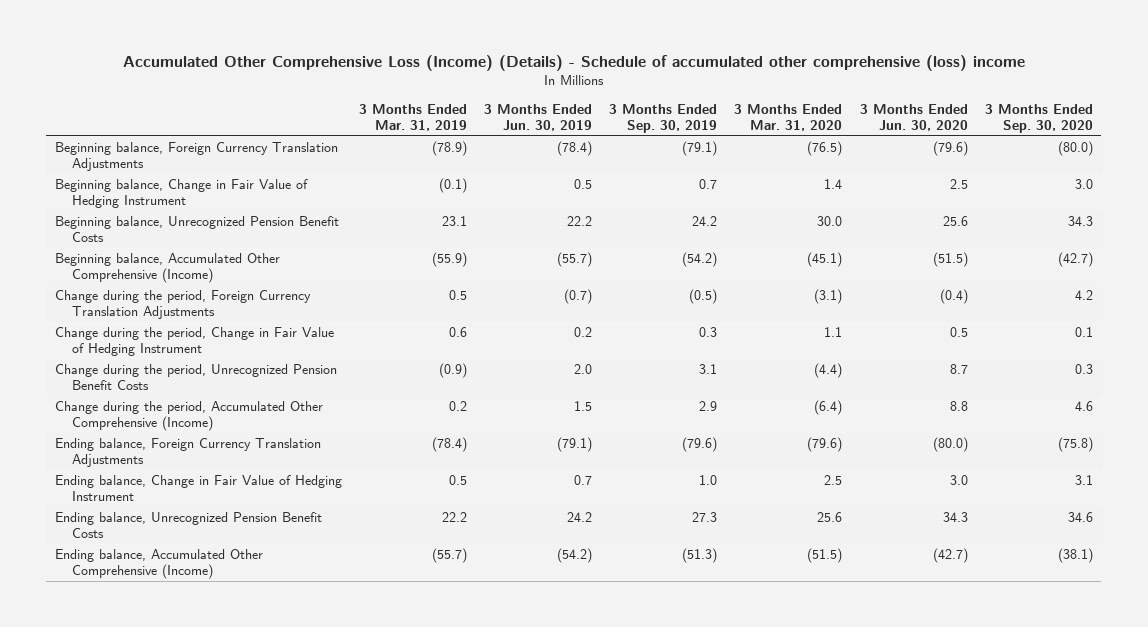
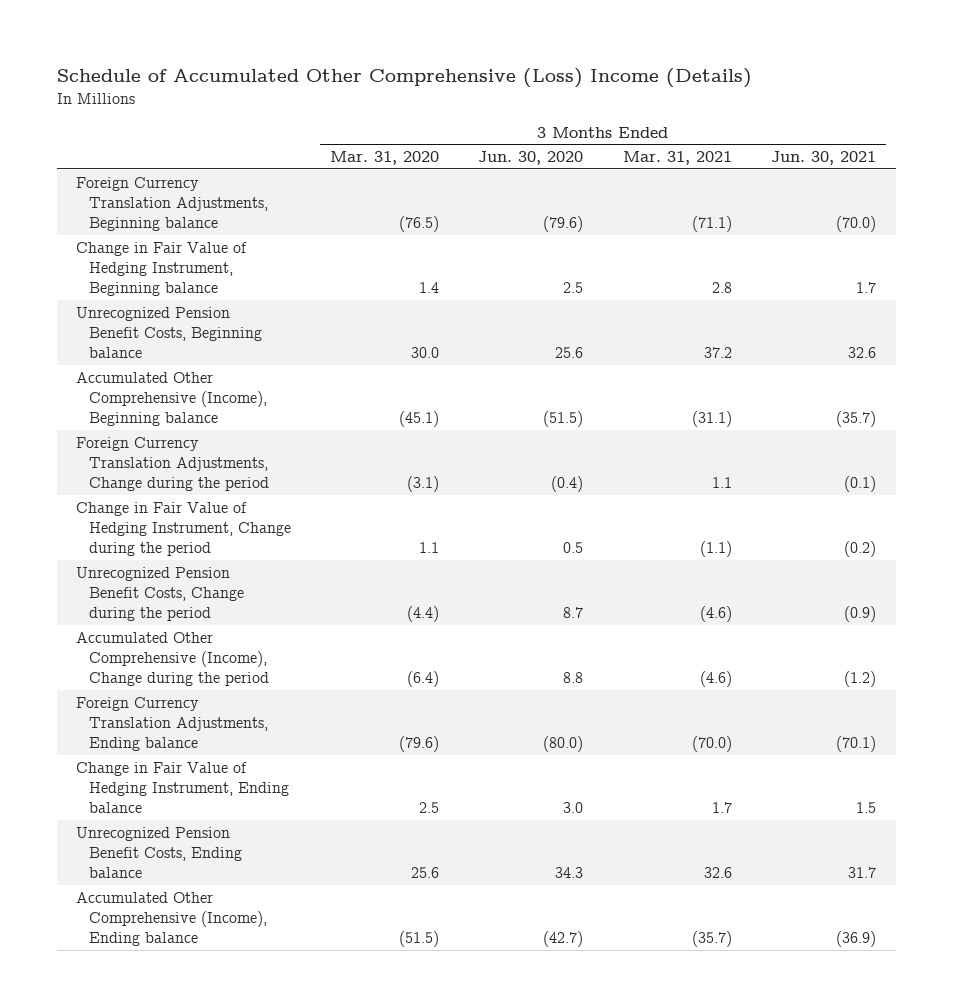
- Accumulated Other Comprehensive Loss (Income) (Details) - Schedule of accumulated other comprehensive (loss) income
+ Schedule of Accumulated Other Comprehensive (Loss) Income (Details)
- | 3 Months Ended Mar. 31, 2019 | 3 Months Ended Jun. 30, 2019 | 3 Months Ended Sep. 30, 2019 | 3 Months Ended Mar. 31, 2020 | 3 Months Ended Jun. 30, 2020 | 3 Months Ended Sep. 30, 2020
+ | 3 Months Ended Mar. 31, 2020 | 3 Months Ended Jun. 30, 2020 | 3 Months Ended Mar. 31, 2021 | 3 Months Ended Jun. 30, 2021
- Beginning balance, Foreign Currency Translation Adjustments | (78.9) | (78.4) | (79.1) | (76.5) | (79.6) | (80.0)
- Beginning balance, Change in Fair Value of Hedging Instrument | (0.1) | 0.5 | 0.7 | 1.4 | 2.5 | 3.0
- Beginning balance, Unrecognized Pension Benefit Costs | 23.1 | 22.2 | 24.2 | 30.0 | 25.6 | 34.3
- Beginning balance, Accumulated Other Comprehensive (Income) | (55.9) | (55.7) | (54.2) | (45.1) | (51.5) | (42.7)
- Change during the period, Foreign Currency Translation Adjustments | 0.5 | (0.7) | (0.5) | (3.1) | (0.4) | 4.2
- Change during the period, Change in Fair Value of Hedging Instrument | 0.6 | 0.2 | 0.3 | 1.1 | 0.5 | 0.1
- Change during the period, Unrecognized Pension Benefit Costs | (0.9) | 2.0 | 3.1 | (4.4) | 8.7 | 0.3
- Change during the period, Accumulated Other Comprehensive (Income) | 0.2 | 1.5 | 2.9 | (6.4) | 8.8 | 4.6
- Ending balance, Foreign Currency Translation Adjustments | (78.4) | (79.1) | (79.6) | (79.6) | (80.0) | (75.8)
- Ending balance, Change in Fair Value of Hedging Instrument | 0.5 | 0.7 | 1.0 | 2.5 | 3.0 | 3.1
- Ending balance, Unrecognized Pension Benefit Costs | 22.2 | 24.2 | 27.3 | 25.6 | 34.3 | 34.6
- Ending balance, Accumulated Other Comprehensive (Income) | (55.7) | (54.2) | (51.3) | (51.5) | (42.7) | (38.1)
+ Foreign Currency Translation Adjustments, Beginning balance | (76.5) | (79.6) | (71.1) | (70.0)
+ Change in Fair Value of Hedging Instrument, Beginning balance | 1.4 | 2.5 | 2.8 | 1.7
+ Unrecognized Pension Benefit Costs, Beginning balance | 30.0 | 25.6 | 37.2 | 32.6
+ Accumulated Other Comprehensive (Income), Beginning balance | (45.1) | (51.5) | (31.1) | (35.7)
+ Foreign Currency Translation Adjustments, Change during the period | (3.1) | (0.4) | 1.1 | (0.1)
+ Change in Fair Value of Hedging Instrument, Change during the period | 1.1 | 0.5 | (1.1) | (0.2)
+ Unrecognized Pension Benefit Costs, Change during the period | (4.4) | 8.7 | (4.6) | (0.9)
+ Accumulated Other Comprehensive (Income), Change during the period | (6.4) | 8.8 | (4.6) | (1.2)
+ Foreign Currency Translation Adjustments, Ending balance | (79.6) | (80.0) | (70.0) | (70.1)
+ Change in Fair Value of Hedging Instrument, Ending balance | 2.5 | 3.0 | 1.7 | 1.5
+ Unrecognized Pension Benefit Costs, Ending balance | 25.6 | 34.3 | 32.6 | 31.7
+ Accumulated Other Comprehensive (Income), Ending balance | (51.5) | (42.7) | (35.7) | (36.9)

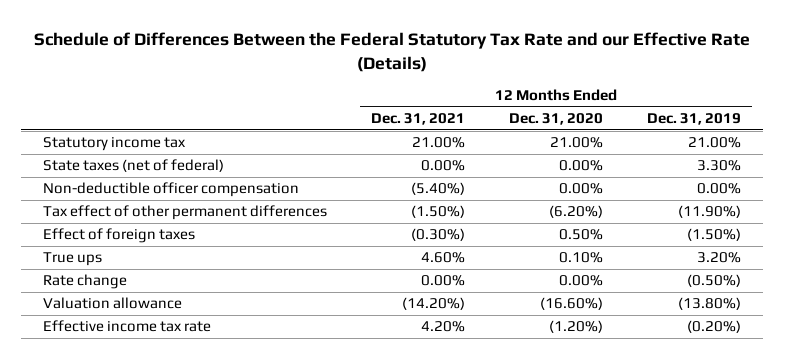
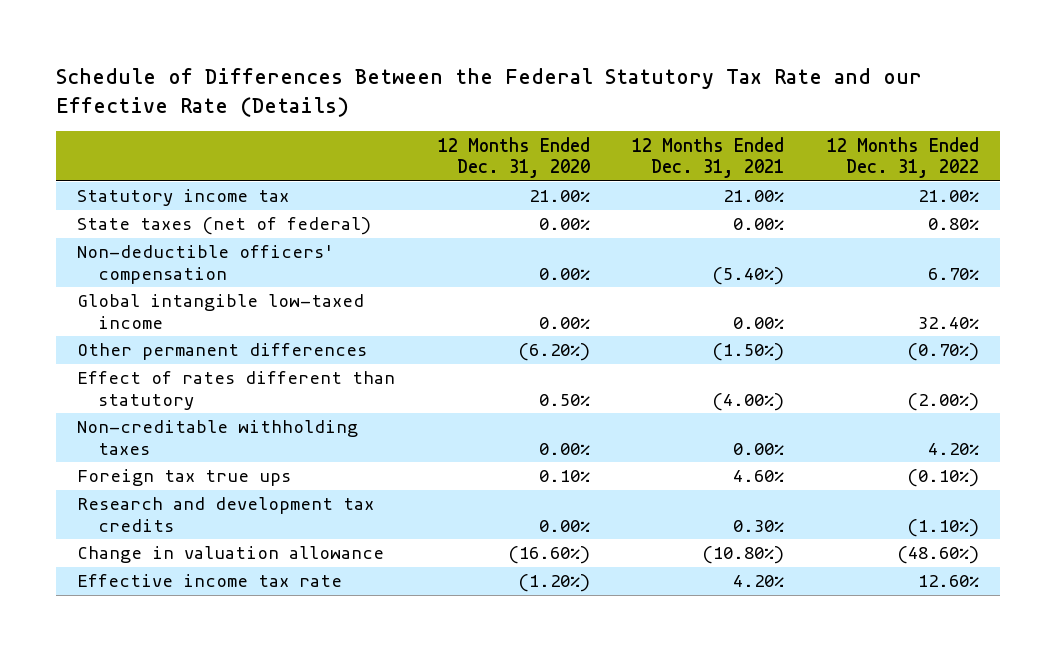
- | 12 Months Ended Dec. 31, 2021 | 12 Months Ended Dec. 31, 2020 | 12 Months Ended Dec. 31, 2019
+ | 12 Months Ended Dec. 31, 2020 | 12 Months Ended Dec. 31, 2021 | 12 Months Ended Dec. 31, 2022
- Non-deductible officer compensation | (5.40%) | 0.00% | 0.00%
- Tax effect of other permanent differences | (1.50%) | (6.20%) | (11.90%)
- Effect of foreign taxes | (0.30%) | 0.50% | (1.50%)
- True ups | 4.60% | 0.10% | 3.20%
- Rate change | 0.00% | 0.00% | (0.50%)
- Valuation allowance | (14.20%) | (16.60%) | (13.80%)
+ Non-deductible officers' compensation | 0.00% | (5.40%) | 6.70%
+ Global intangible low-taxed income | 0.00% | 0.00% | 32.40%
+ Other permanent differences | (6.20%) | (1.50%) | (0.70%)
+ Effect of rates different than statutory | 0.50% | (4.00%) | (2.00%)
+ Non-creditable withholding taxes | 0.00% | 0.00% | 4.20%
+ Foreign tax true ups | 0.10% | 4.60% | (0.10%)
+ Research and development tax credits | 0.00% | 0.30% | (1.10%)
+ Change in valuation allowance | (16.60%) | (10.80%) | (48.60%)

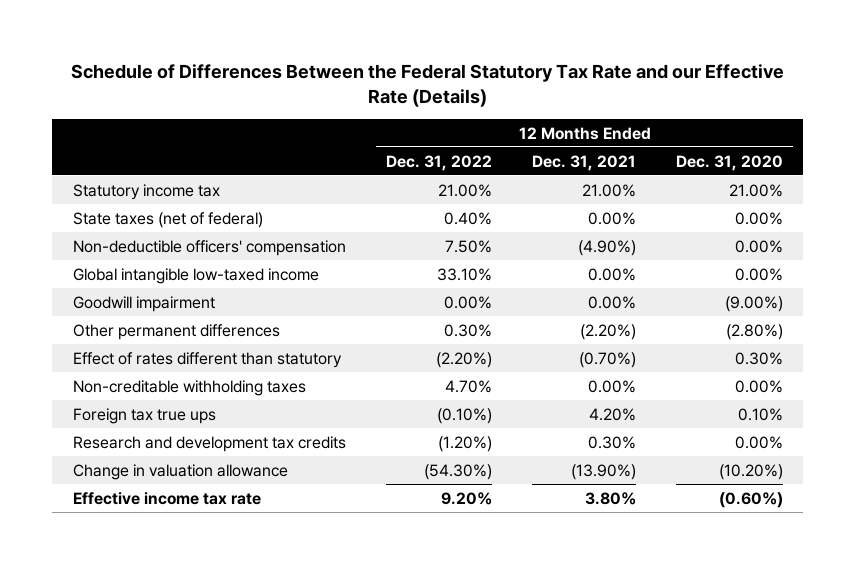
- | 12 Months Ended Dec. 31, 2020 | 12 Months Ended Dec. 31, 2021 | 12 Months Ended Dec. 31, 2022
+ | 12 Months Ended Dec. 31, 2022 | 12 Months Ended Dec. 31, 2021 | 12 Months Ended Dec. 31, 2020
- State taxes (net of federal) | 0.00% | 0.00% | 0.80%
- Non-deductible officers' compensation | 0.00% | (5.40%) | 6.70%
- Global intangible low-taxed income | 0.00% | 0.00% | 32.40%
- Other permanent differences | (6.20%) | (1.50%) | (0.70%)
- Effect of rates different than statutory | 0.50% | (4.00%) | (2.00%)
- Non-creditable withholding taxes | 0.00% | 0.00% | 4.20%
- Foreign tax true ups | 0.10% | 4.60% | (0.10%)
- Research and development tax credits | 0.00% | 0.30% | (1.10%)
- Change in valuation allowance | (16.60%) | (10.80%) | (48.60%)
- Effective income tax rate | (1.20%) | 4.20% | 12.60%
+ State taxes (net of federal) | 0.40% | 0.00% | 0.00%
+ Non-deductible officers' compensation | 7.50% | (4.90%) | 0.00%
+ Global intangible low-taxed income | 33.10% | 0.00% | 0.00%
+ Goodwill impairment | 0.00% | 0.00% | (9.00%)
+ Other permanent differences | 0.30% | (2.20%) | (2.80%)
+ Effect of rates different than statutory | (2.20%) | (0.70%) | 0.30%
+ Non-creditable withholding taxes | 4.70% | 0.00% | 0.00%
+ Foreign tax true ups | (0.10%) | 4.20% | 0.10%
+ Research and development tax credits | (1.20%) | 0.30% | 0.00%
+ Change in valuation allowance | (54.30%) | (13.90%) | (10.20%)
+ Effective income tax rate | 9.20% | 3.80% | (0.60%)

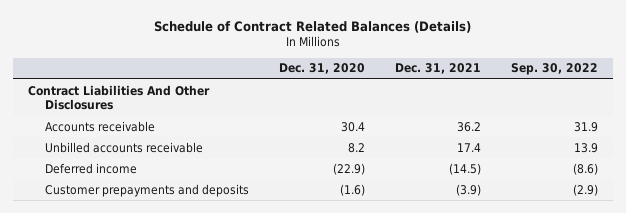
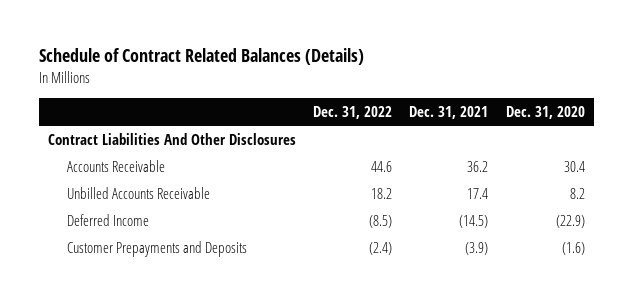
- | Dec. 31, 2020 | Dec. 31, 2021 | Sep. 30, 2022
+ | Dec. 31, 2022 | Dec. 31, 2021 | Dec. 31, 2020
- Accounts receivable | 30.4 | 36.2 | 31.9
- Unbilled accounts receivable | 8.2 | 17.4 | 13.9
- Deferred income | (22.9) | (14.5) | (8.6)
- Customer prepayments and deposits | (1.6) | (3.9) | (2.9)
+ Accounts Receivable | 44.6 | 36.2 | 30.4
+ Unbilled Accounts Receivable | 18.2 | 17.4 | 8.2
+ Deferred Income | (8.5) | (14.5) | (22.9)
+ Customer Prepayments and Deposits | (2.4) | (3.9) | (1.6)

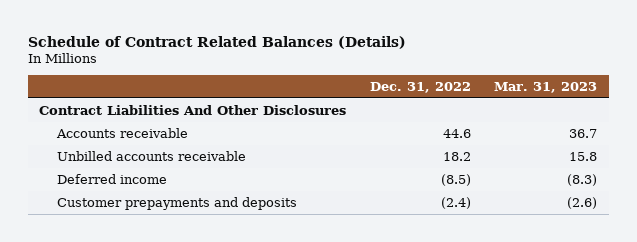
- | Dec. 31, 2022 | Dec. 31, 2021 | Dec. 31, 2020
+ | Dec. 31, 2022 | Mar. 31, 2023
- Accounts Receivable | 44.6 | 36.2 | 30.4
- Unbilled Accounts Receivable | 18.2 | 17.4 | 8.2
- Deferred Income | (8.5) | (14.5) | (22.9)
- Customer Prepayments and Deposits | (2.4) | (3.9) | (1.6)
+ Accounts receivable | 44.6 | 36.7
+ Unbilled accounts receivable | 18.2 | 15.8
+ Deferred income | (8.5) | (8.3)
+ Customer prepayments and deposits | (2.4) | (2.6)

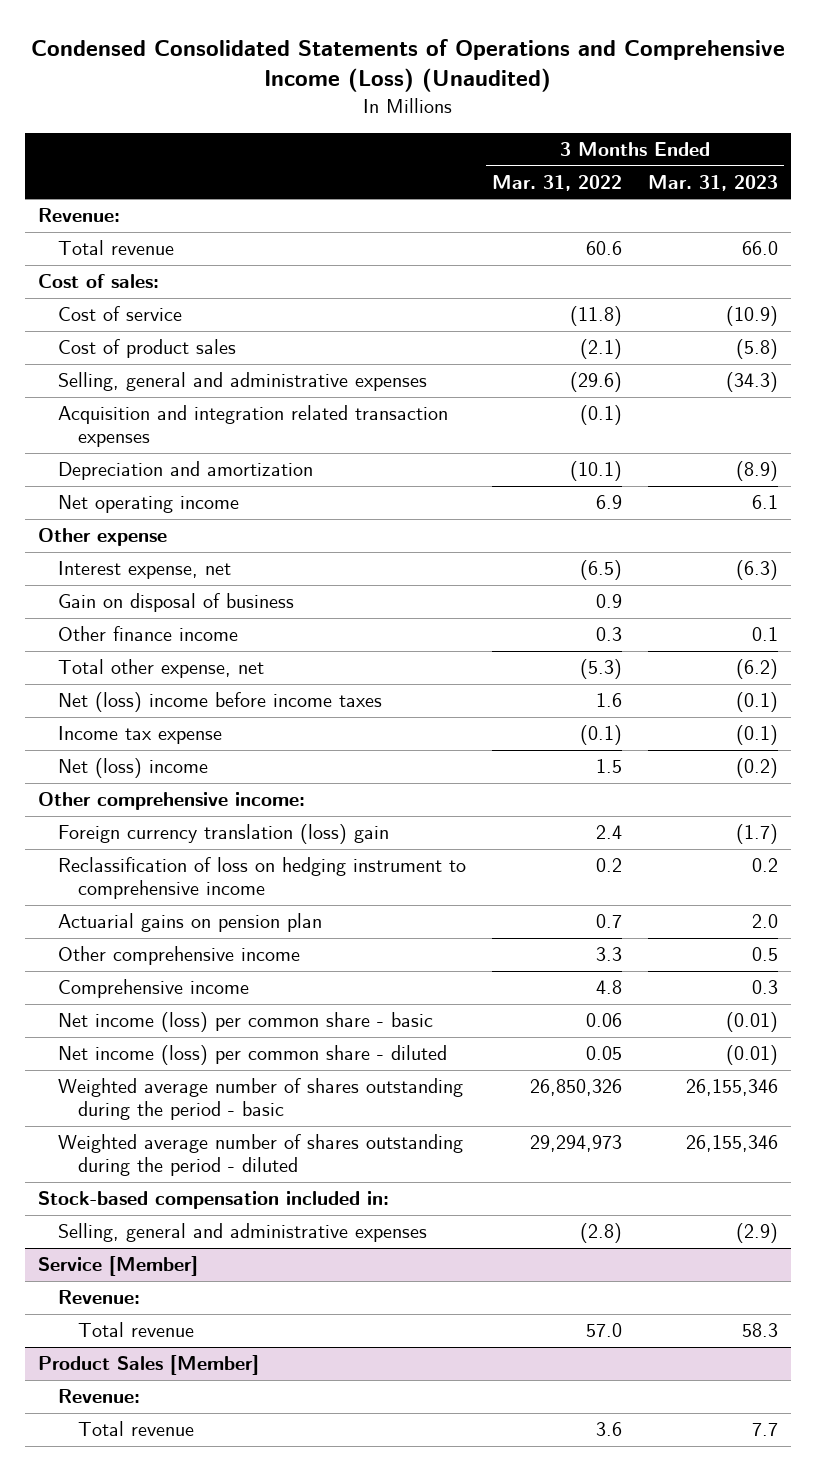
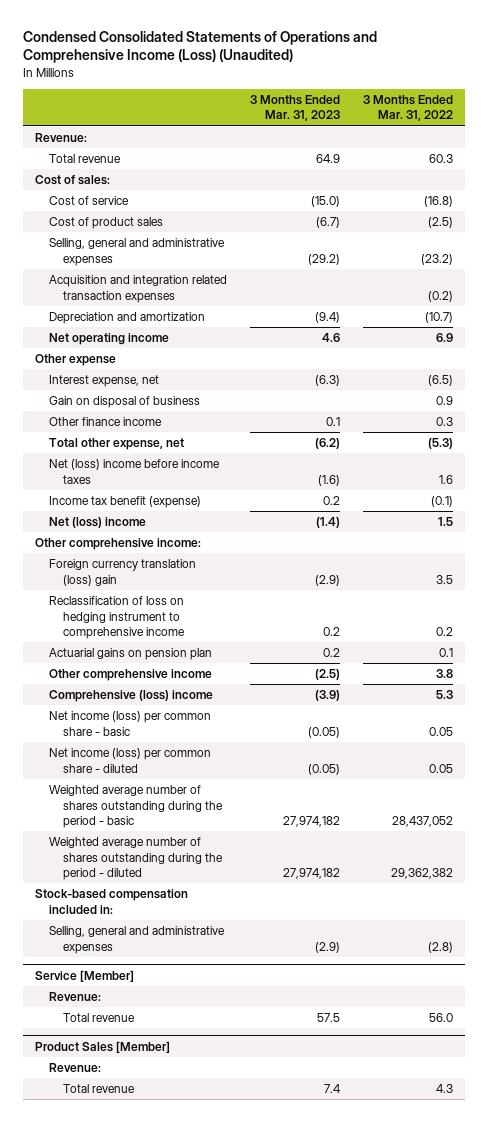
- | 3 Months Ended Mar. 31, 2022 | 3 Months Ended Mar. 31, 2023
+ | 3 Months Ended Mar. 31, 2023 | 3 Months Ended Mar. 31, 2022
- Total revenue | 60.6 | 66.0
+ Total revenue | 64.9 | 60.3
- Cost of service | (11.8) | (10.9)
- Cost of product sales | (2.1) | (5.8)
- Selling, general and administrative expenses | (29.6) | (34.3)
- Acquisition and integration related transaction expenses | (0.1) |
- Depreciation and amortization | (10.1) | (8.9)
- Net operating income | 6.9 | 6.1
+ Cost of service | (15.0) | (16.8)
+ Cost of product sales | (6.7) | (2.5)
+ Selling, general and administrative expenses | (29.2) | (23.2)
+ Acquisition and integration related transaction expenses | | (0.2)
+ Depreciation and amortization | (9.4) | (10.7)
+ Net operating income | 4.6 | 6.9
- Net (loss) income before income taxes | 1.6 | (0.1)
- Income tax expense | (0.1) | (0.1)
- Net (loss) income | 1.5 | (0.2)
+ Net (loss) income before income taxes | (1.6) | 1.6
+ Income tax benefit (expense) | 0.2 | (0.1)
+ Net (loss) income | (1.4) | 1.5
- Foreign currency translation (loss) gain | 2.4 | (1.7)
+ Foreign currency translation (loss) gain | (2.9) | 3.5
- Actuarial gains on pension plan | 0.7 | 2.0
- Other comprehensive income | 3.3 | 0.5
- Comprehensive income | 4.8 | 0.3
- Net income (loss) per common share - basic | 0.06 | (0.01)
- Net income (loss) per common share - diluted | 0.05 | (0.01)
- Weighted average number of shares outstanding during the period - basic | 26,850,326 | 26,155,346
- Weighted average number of shares outstanding during the period - diluted | 29,294,973 | 26,155,346
+ Actuarial gains on pension plan | 0.2 | 0.1
+ Other comprehensive income | (2.5) | 3.8
+ Comprehensive (loss) income | (3.9) | 5.3
+ Net income (loss) per common share - basic | (0.05) | 0.05
+ Net income (loss) per common share - diluted | (0.05) | 0.05
+ Weighted average number of shares outstanding during the period - basic | 27,974,182 | 28,437,052
+ Weighted average number of shares outstanding during the period - diluted | 27,974,182 | 29,362,382
@ Service [Member]
- Total revenue | 57.0 | 58.3
+ Total revenue | 57.5 | 56.0
@ Product Sales [Member]
- Total revenue | 3.6 | 7.7
+ Total revenue | 7.4 | 4.3

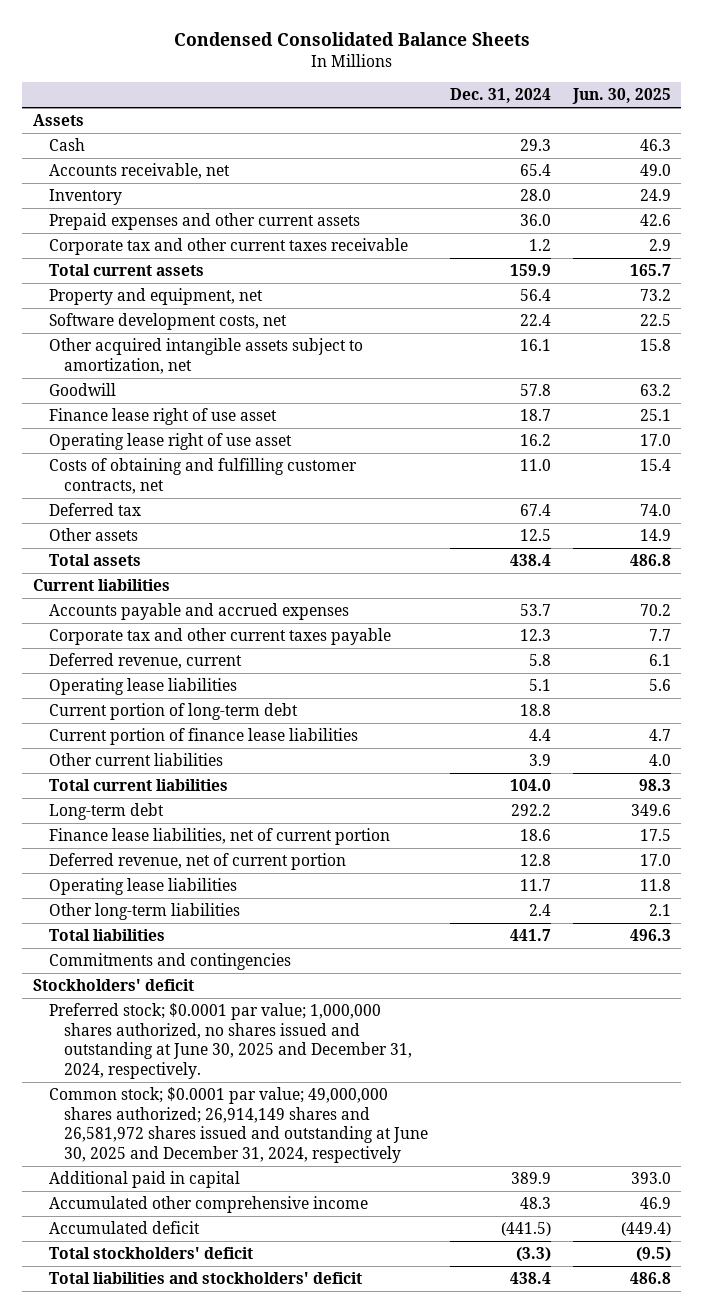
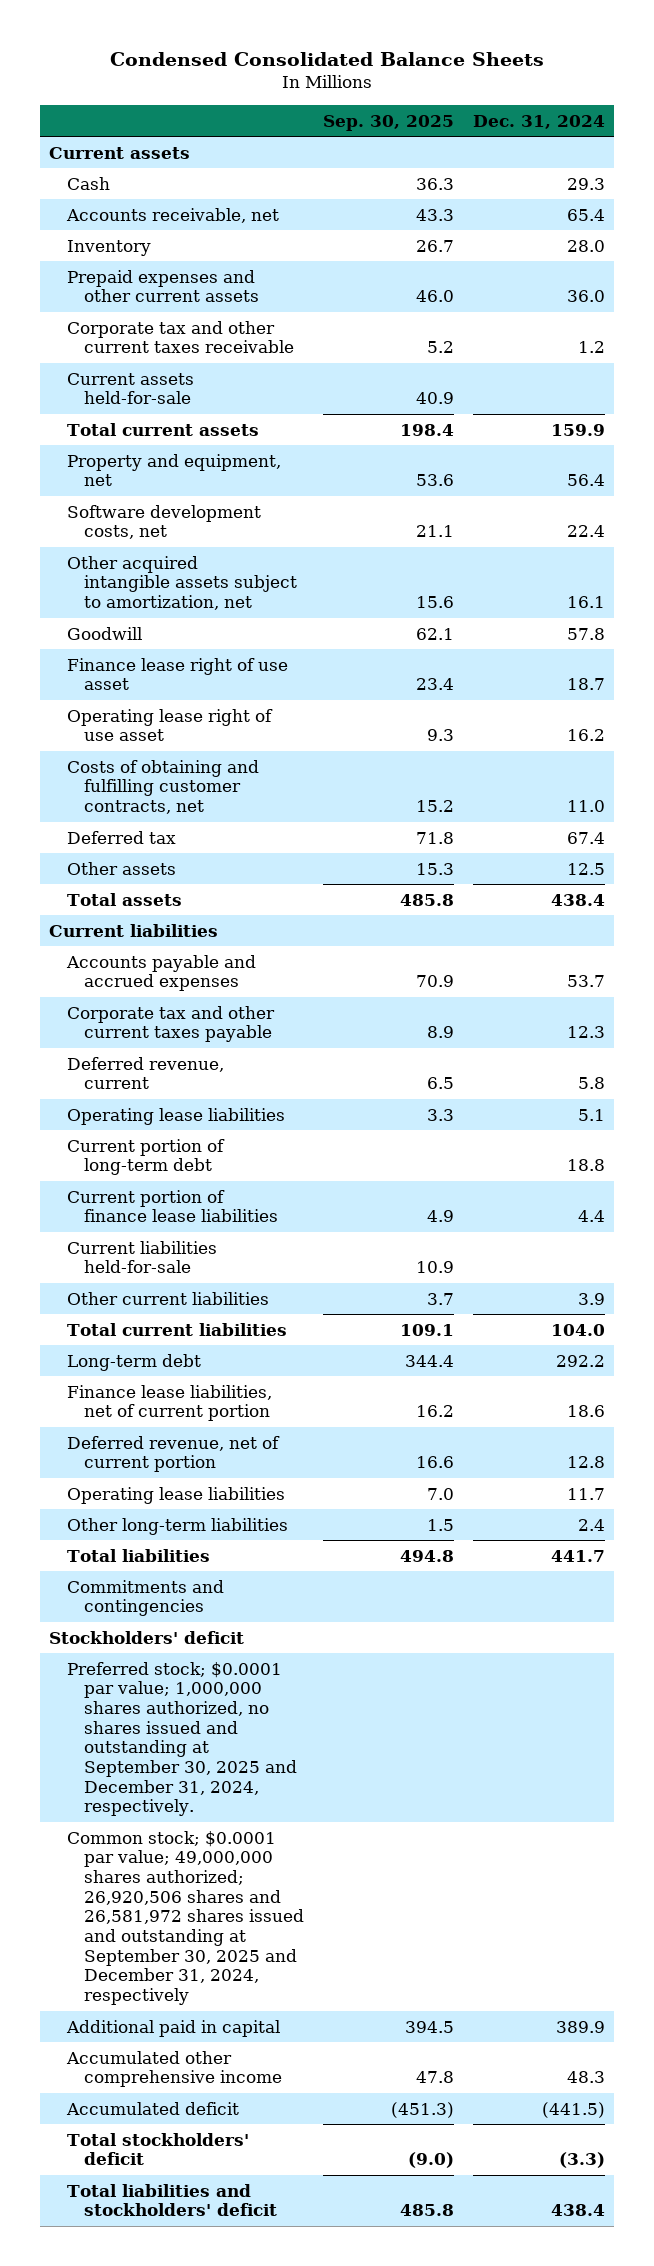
- | Dec. 31, 2024 | Jun. 30, 2025
+ | Sep. 30, 2025 | Dec. 31, 2024
- Assets
+ Current assets
+ Current assets held-for-sale | 40.9 |
+ Current liabilities held-for-sale | 10.9 |
- Preferred stock; $0.0001 par value; 1,000,000 shares authorized, no shares issued and outstanding at June 30, 2025 and December 31, 2024, respectively.
- Common stock; $0.0001 par value; 49,000,000 shares authorized; 26,914,149 shares and 26,581,972 shares issued and outstanding at June 30, 2025 and December 31, 2024, respectively
+ Preferred stock; $0.0001 par value; 1,000,000 shares authorized, no shares issued and outstanding at September 30, 2025 and December 31, 2024, respectively.
+ Common stock; $0.0001 par value; 49,000,000 shares authorized; 26,920,506 shares and 26,581,972 shares issued and outstanding at September 30, 2025 and December 31, 2024, respectively

